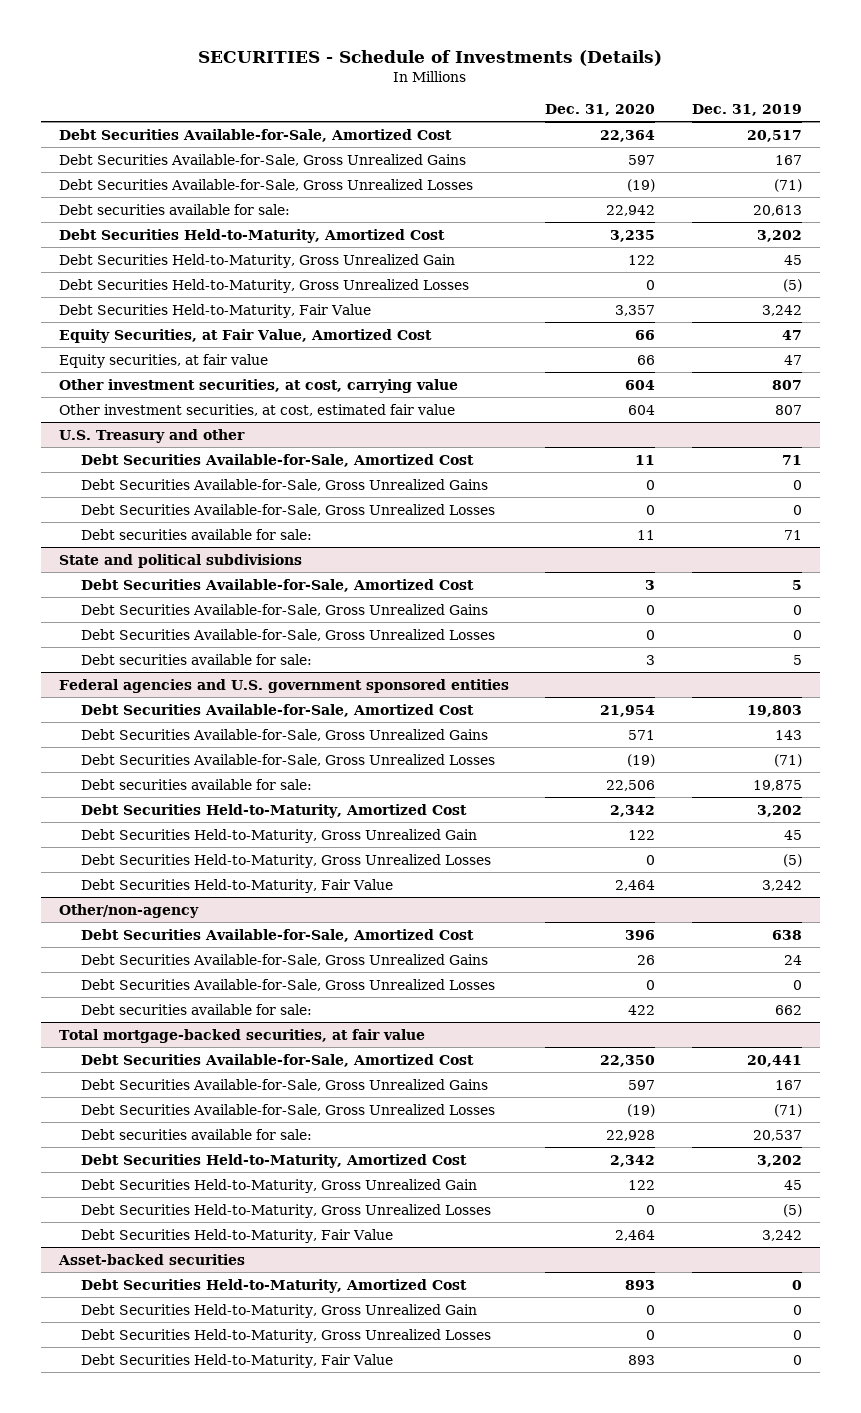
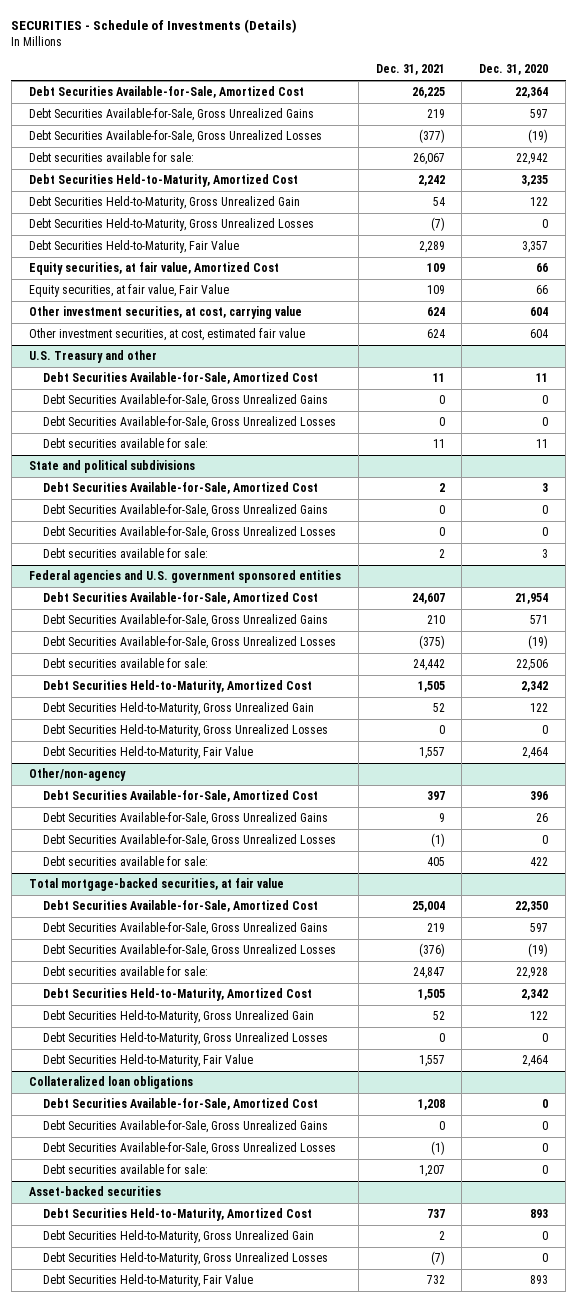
- | Dec. 31, 2020 | Dec. 31, 2019
+ | Dec. 31, 2021 | Dec. 31, 2020
- Equity Securities, at Fair Value, Amortized Cost | 66 | 47
- Equity securities, at fair value | 66 | 47
+ Equity securities, at fair value, Amortized Cost | 109 | 66
+ Equity securities, at fair value, Fair Value | 109 | 66
+ Collateralized loan obligations
+ Debt Securities Available-for-Sale, Amortized Cost | 1,208 | 0
+ Debt Securities Available-for-Sale, Gross Unrealized Gains | 0 | 0
+ Debt Securities Available-for-Sale, Gross Unrealized Losses | (1) | 0
+ Debt securities available for sale: | 1,207 | 0

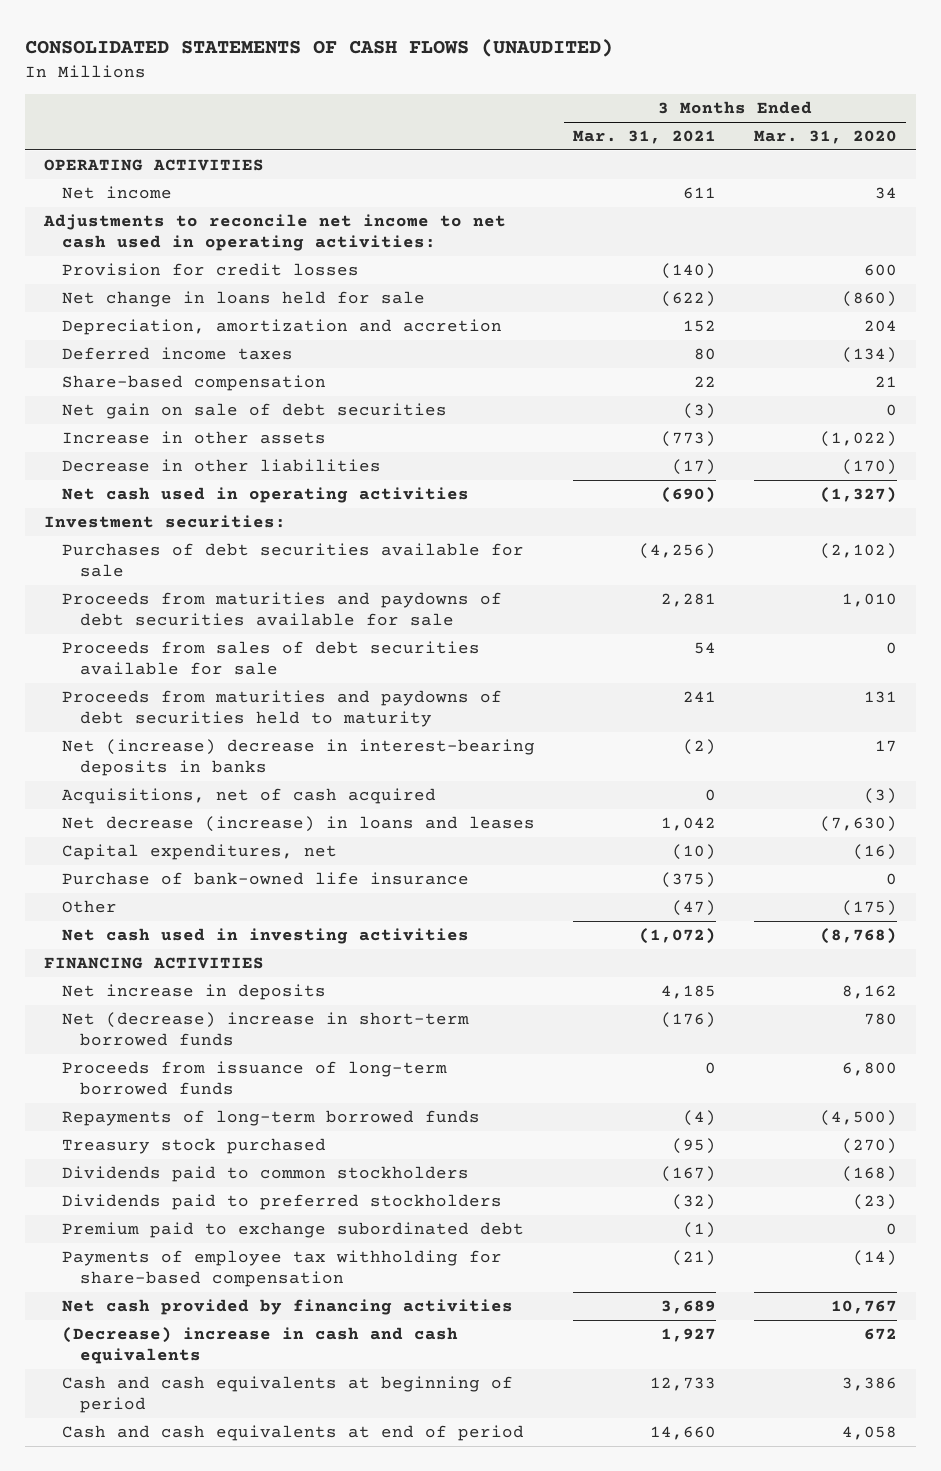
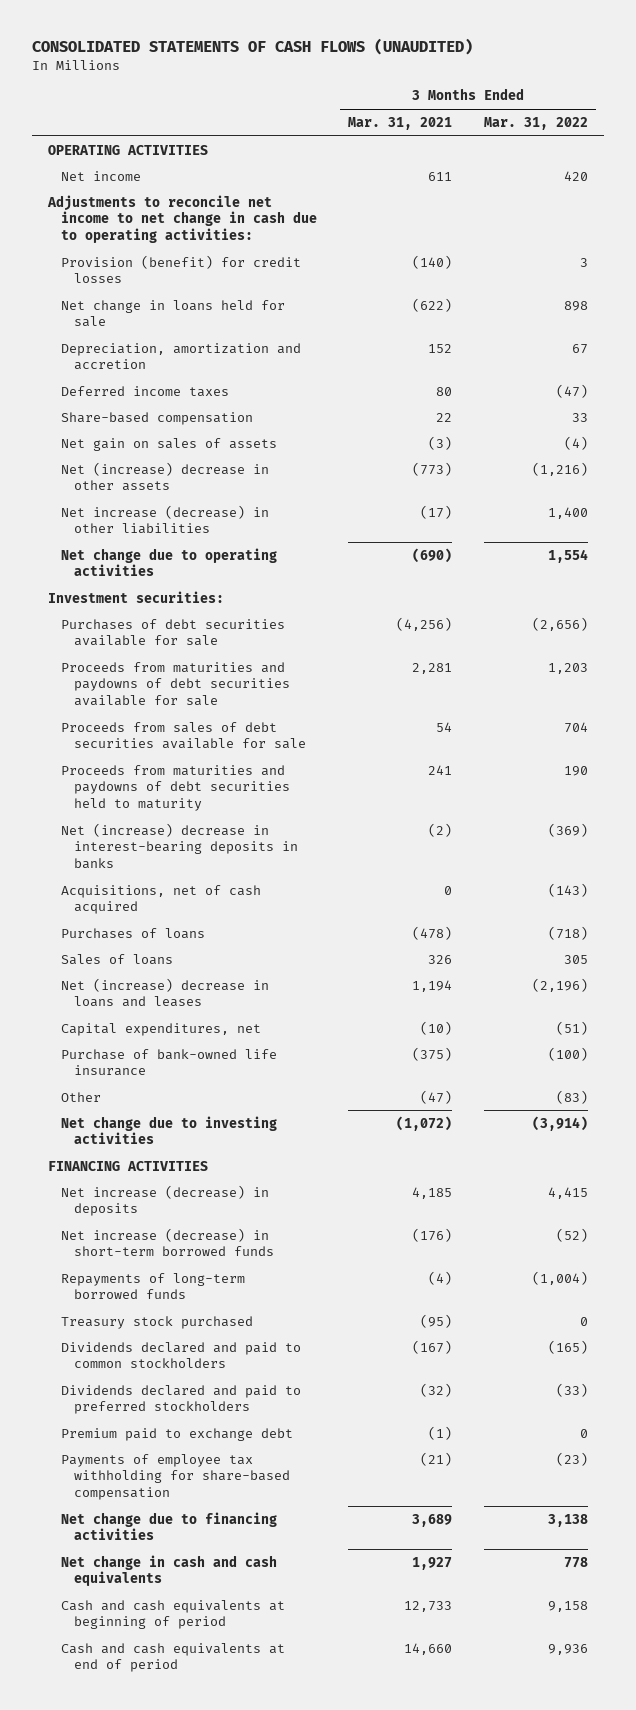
- | 3 Months Ended Mar. 31, 2021 | 3 Months Ended Mar. 31, 2020
+ | 3 Months Ended Mar. 31, 2021 | 3 Months Ended Mar. 31, 2022
- Adjustments to reconcile net income to net cash used in operating activities:
- Provision for credit losses | (140) | 600
+ Adjustments to reconcile net income to net change in cash due to operating activities:
+ Provision (benefit) for credit losses | (140) | 3
- Net gain on sale of debt securities | (3) | 0
- Increase in other assets | (773) | (1,022)
- Decrease in other liabilities | (17) | (170)
- Net cash used in operating activities | (690) | (1,327)
+ Net gain on sales of assets | (3) | (4)
+ Net (increase) decrease in other assets | (773) | (1,216)
+ Net increase (decrease) in other liabilities | (17) | 1,400
+ Net change due to operating activities | (690) | 1,554
- Net decrease (increase) in loans and leases | 1,042 | (7,630)
+ Purchases of loans | (478) | (718)
+ Sales of loans | 326 | 305
+ Net (increase) decrease in loans and leases | 1,194 | (2,196)
- Net cash used in investing activities | (1,072) | (8,768)
+ Net change due to investing activities | (1,072) | (3,914)
- Net increase in deposits | 4,185 | 8,162
- Net (decrease) increase in short-term borrowed funds | (176) | 780
- Proceeds from issuance of long-term borrowed funds | 0 | 6,800
+ Net increase (decrease) in deposits | 4,185 | 4,415
+ Net increase (decrease) in short-term borrowed funds | (176) | (52)
- Dividends paid to common stockholders | (167) | (168)
- Dividends paid to preferred stockholders | (32) | (23)
- Premium paid to exchange subordinated debt | (1) | 0
+ Dividends declared and paid to common stockholders | (167) | (165)
+ Dividends declared and paid to preferred stockholders | (32) | (33)
+ Premium paid to exchange debt | (1) | 0
- Net cash provided by financing activities | 3,689 | 10,767
- (Decrease) increase in cash and cash equivalents | 1,927 | 672
+ Net change due to financing activities | 3,689 | 3,138
+ Net change in cash and cash equivalents | 1,927 | 778

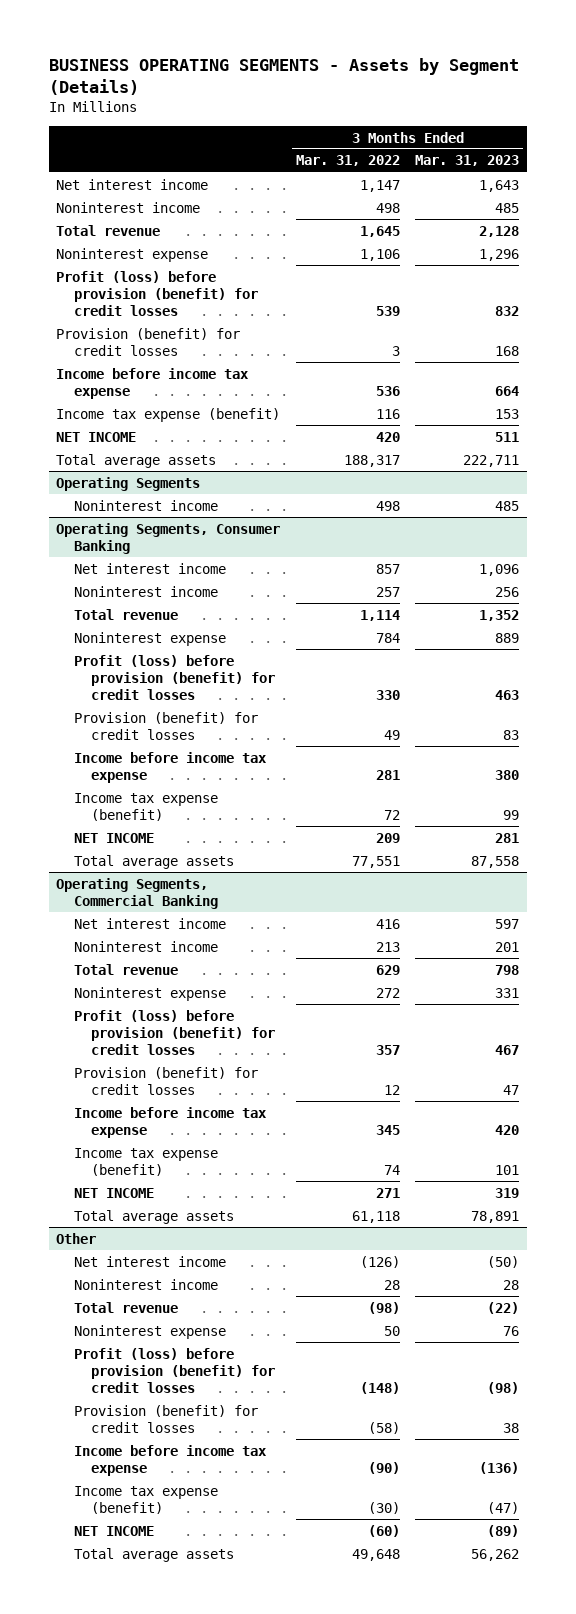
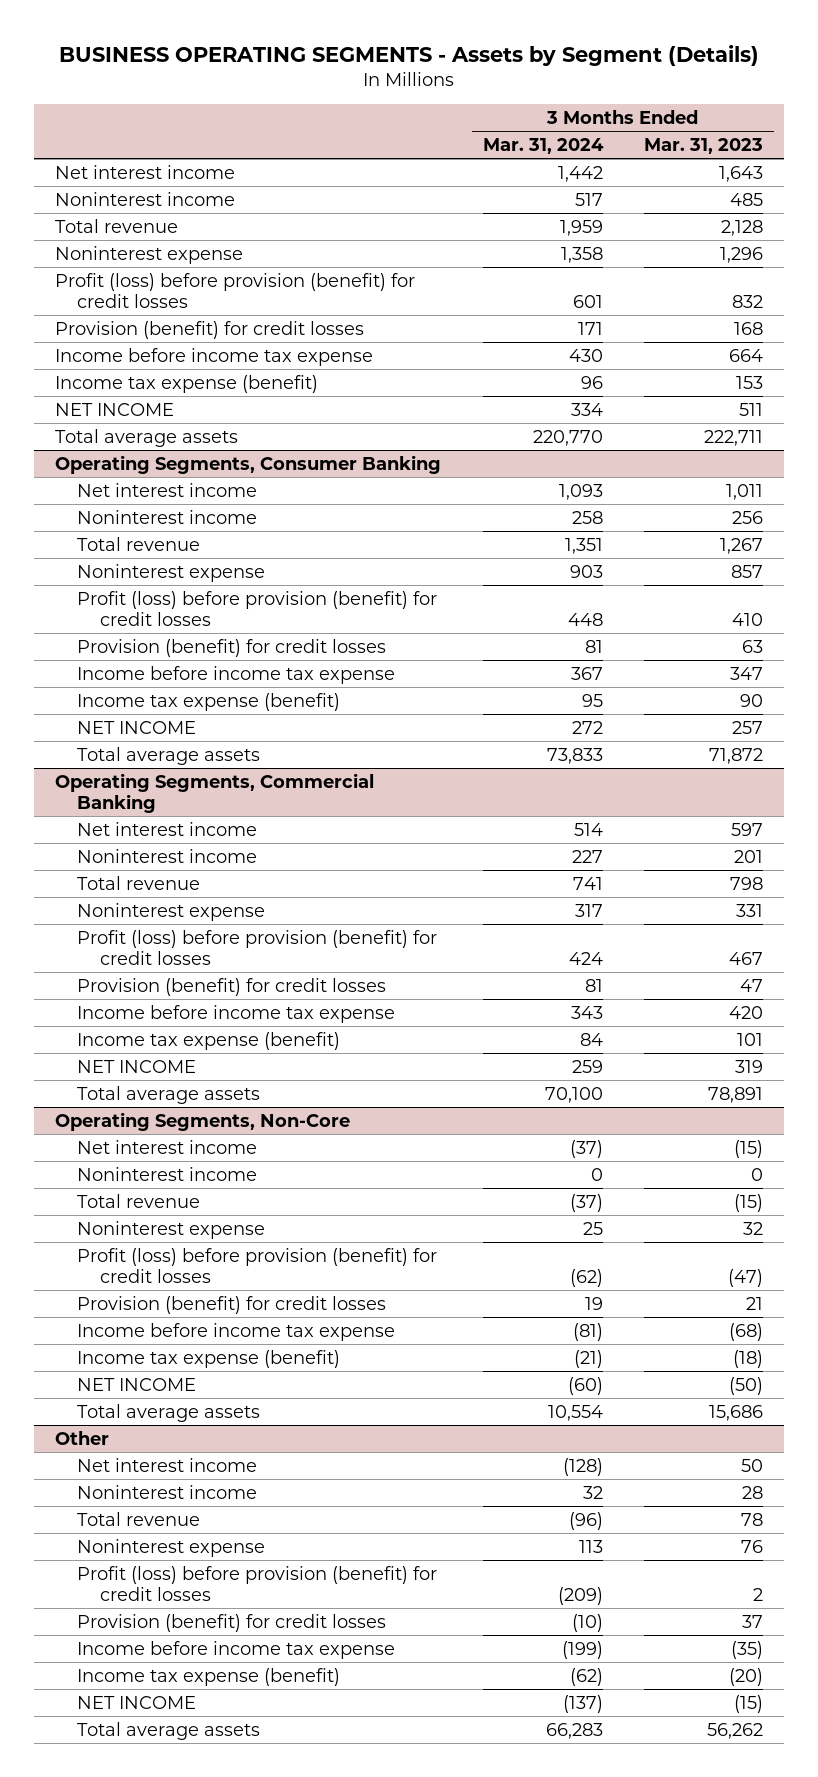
- | 3 Months Ended Mar. 31, 2022 | 3 Months Ended Mar. 31, 2023
+ | 3 Months Ended Mar. 31, 2024 | 3 Months Ended Mar. 31, 2023
- Operating Segments
- Noninterest income | 498 | 485
@ Operating Segments, Consumer Banking
- Net interest income | 857 | 1,096
+ Net interest income | 1,093 | 1,011
- Total revenue | 1,114 | 1,352
- Noninterest expense | 784 | 889
- Profit (loss) before provision (benefit) for credit losses | 330 | 463
- Provision (benefit) for credit losses | 49 | 83
- Income before income tax expense | 281 | 380
- Income tax expense (benefit) | 72 | 99
- NET INCOME | 209 | 281
- Total average assets | 77,551 | 87,558
+ Total revenue | 1,351 | 1,267
+ Noninterest expense | 903 | 857
+ Profit (loss) before provision (benefit) for credit losses | 448 | 410
+ Provision (benefit) for credit losses | 81 | 63
+ Income before income tax expense | 367 | 347
+ Income tax expense (benefit) | 95 | 90
+ NET INCOME | 272 | 257
+ Total average assets | 73,833 | 71,872
+ Operating Segments, Non-Core
+ Net interest income | (37) | (15)
+ Noninterest income | 0 | 0
+ Total revenue | (37) | (15)
+ Noninterest expense | 25 | 32
+ Profit (loss) before provision (benefit) for credit losses | (62) | (47)
+ Provision (benefit) for credit losses | 19 | 21
+ Income before income tax expense | (81) | (68)
+ Income tax expense (benefit) | (21) | (18)
+ NET INCOME | (60) | (50)
+ Total average assets | 10,554 | 15,686
@ Other
- Net interest income | (126) | (50)
+ Net interest income | (128) | 50
- Total revenue | (98) | (22)
+ Total revenue | (96) | 78
- Profit (loss) before provision (benefit) for credit losses | (148) | (98)
- Provision (benefit) for credit losses | (58) | 38
- Income before income tax expense | (90) | (136)
- Income tax expense (benefit) | (30) | (47)
- NET INCOME | (60) | (89)
+ Profit (loss) before provision (benefit) for credit losses | (209) | 2
+ Provision (benefit) for credit losses | (10) | 37
+ Income before income tax expense | (199) | (35)
+ Income tax expense (benefit) | (62) | (20)
+ NET INCOME | (137) | (15)

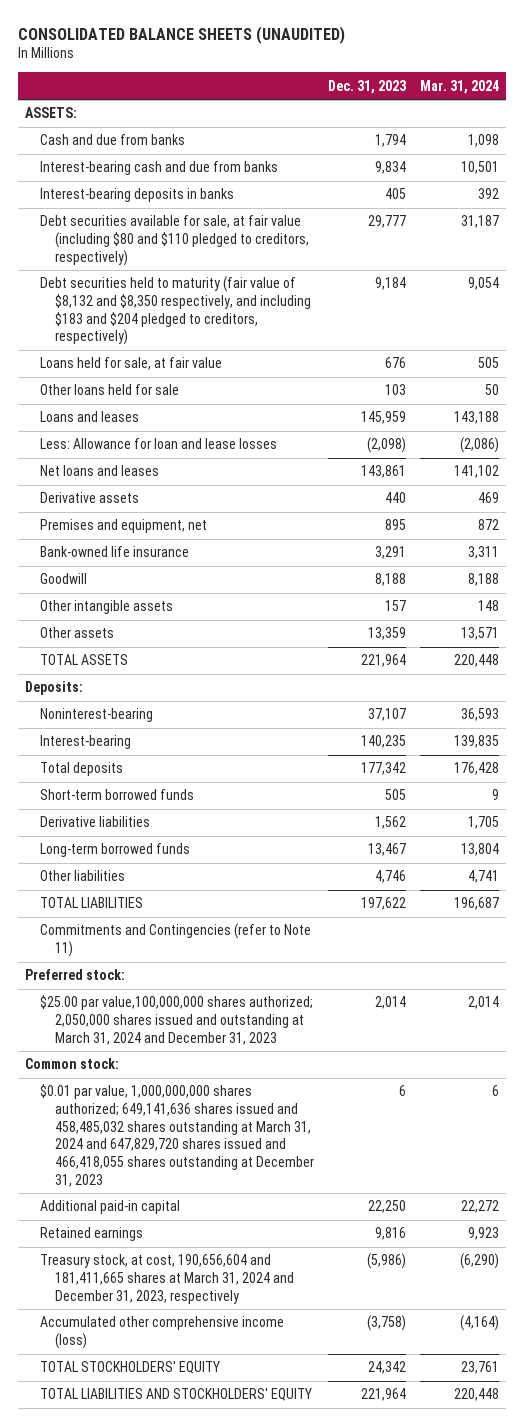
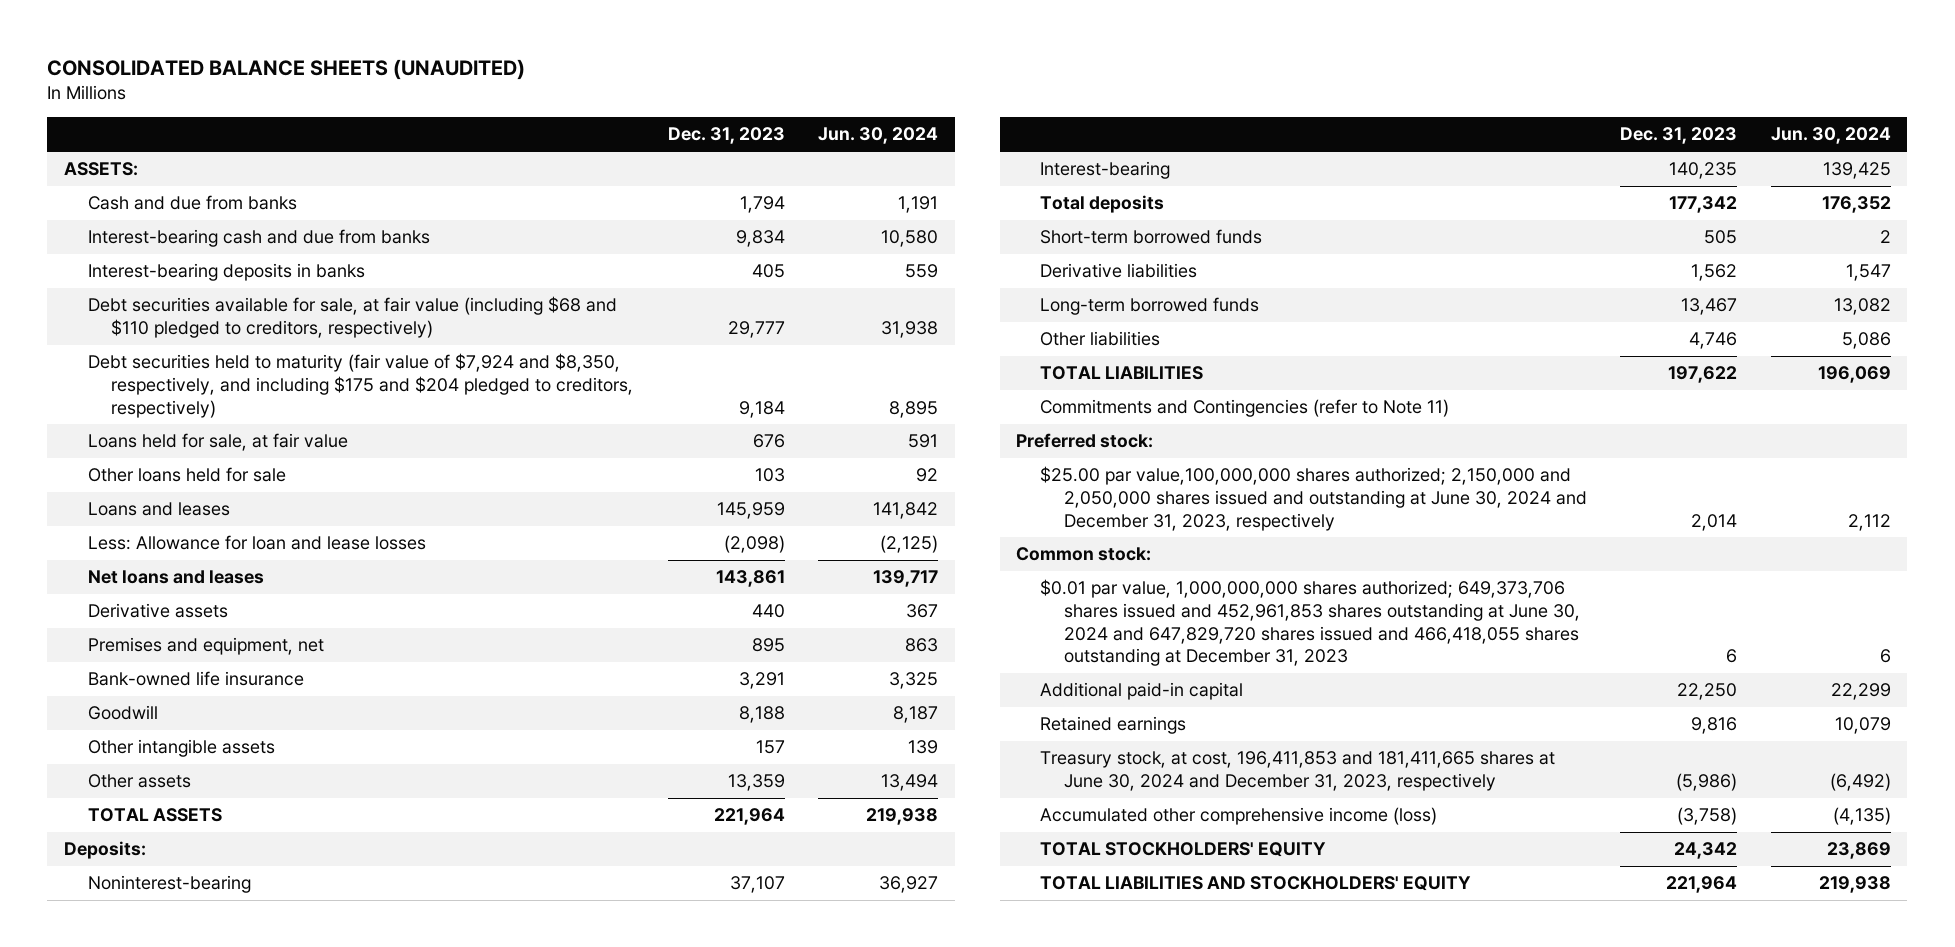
- | Dec. 31, 2023 | Mar. 31, 2024
+ | Dec. 31, 2023 | Jun. 30, 2024
- Debt securities available for sale, at fair value (including $80 and $110 pledged to creditors, respectively) | 29,777 | 31,187
- Debt securities held to maturity (fair value of $8,132 and $8,350 respectively, and including $183 and $204 pledged to creditors, respectively) | 9,184 | 9,054
+ Debt securities available for sale, at fair value (including $68 and $110 pledged to creditors, respectively) | 29,777 | 31,938
+ Debt securities held to maturity (fair value of $7,924 and $8,350, respectively, and including $175 and $204 pledged to creditors, respectively) | 9,184 | 8,895
- $25.00 par value,100,000,000 shares authorized; 2,050,000 shares issued and outstanding at March 31, 2024 and December 31, 2023 | 2,014 | 2,014
+ $25.00 par value,100,000,000 shares authorized; 2,150,000 and 2,050,000 shares issued and outstanding at June 30, 2024 and December 31, 2023, respectively | 2,014 | 2,112
- $0.01 par value, 1,000,000,000 shares authorized; 649,141,636 shares issued and 458,485,032 shares outstanding at March 31, 2024 and 647,829,720 shares issued and 466,418,055 shares outstanding at December 31, 2023 | 6 | 6
+ $0.01 par value, 1,000,000,000 shares authorized; 649,373,706 shares issued and 452,961,853 shares outstanding at June 30, 2024 and 647,829,720 shares issued and 466,418,055 shares outstanding at December 31, 2023 | 6 | 6
- Treasury stock, at cost, 190,656,604 and 181,411,665 shares at March 31, 2024 and December 31, 2023, respectively | (5,986) | (6,290)
+ Treasury stock, at cost, 196,411,853 and 181,411,665 shares at June 30, 2024 and December 31, 2023, respectively | (5,986) | (6,492)

